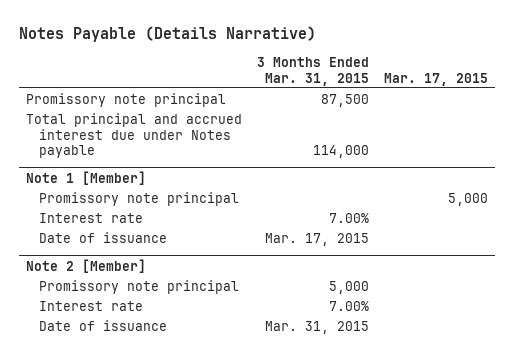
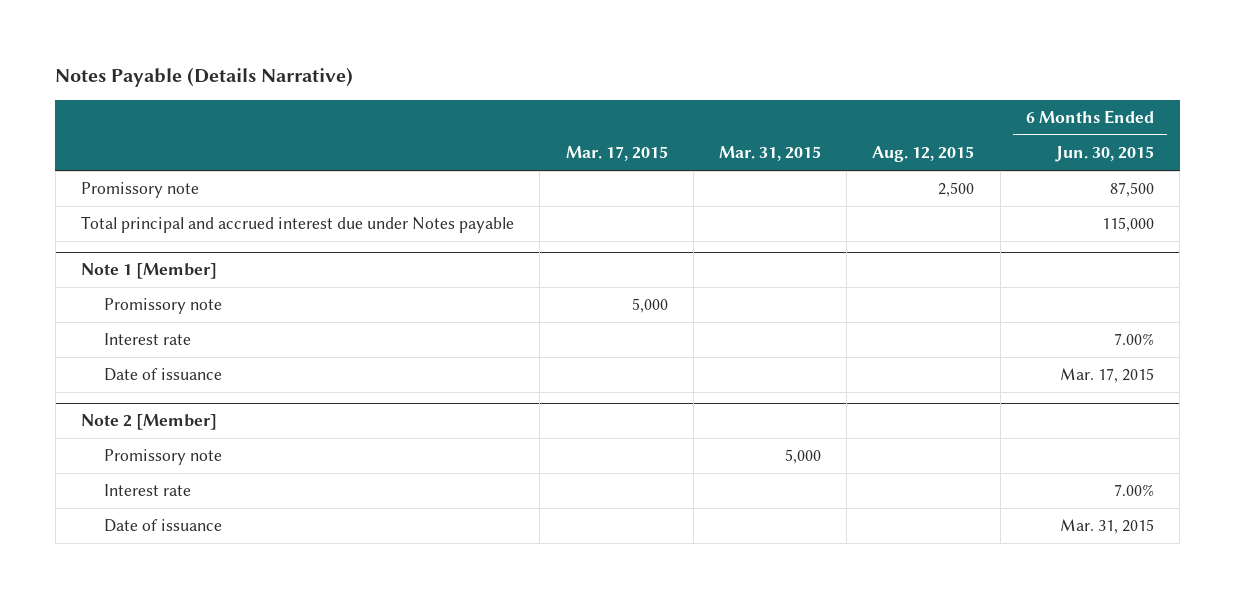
- | 3 Months Ended Mar. 31, 2015 | Mar. 17, 2015
+ | Mar. 17, 2015 | Mar. 31, 2015 | Aug. 12, 2015 | 6 Months Ended Jun. 30, 2015
- Promissory note principal | 87,500 |
+ Promissory note | | | 2,500 | 87,500
@ Note 1 [Member]
- Promissory note principal | | 5,000
+ Promissory note | 5,000 | | |
@ Note 2 [Member]
- Promissory note principal | 5,000 |
+ Promissory note | | 5,000 | |

